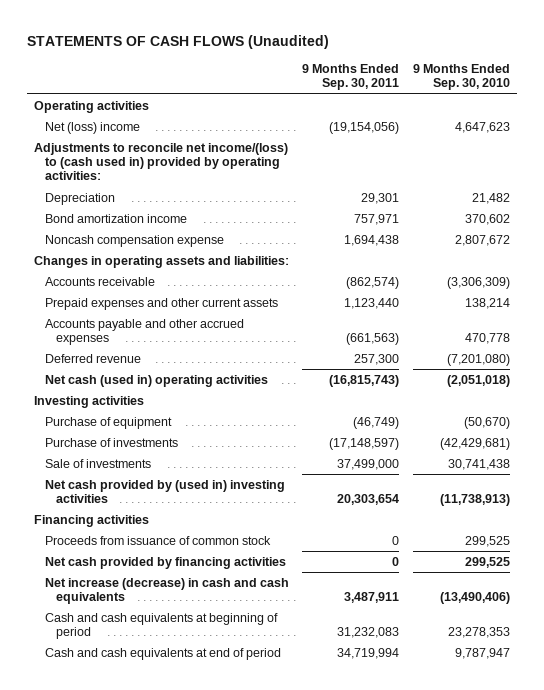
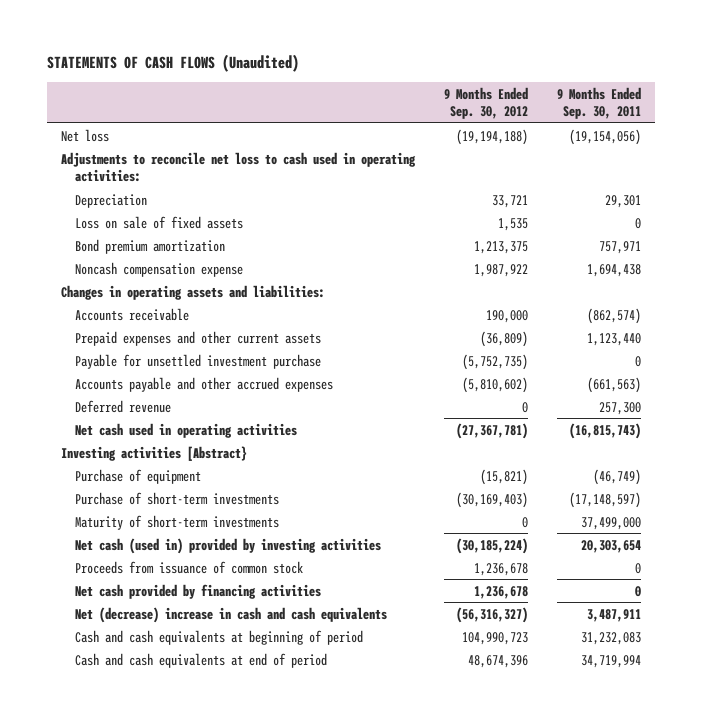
- | 9 Months Ended Sep. 30, 2011 | 9 Months Ended Sep. 30, 2010
+ | 9 Months Ended Sep. 30, 2012 | 9 Months Ended Sep. 30, 2011
- Operating activities
- Net (loss) income | (19,154,056) | 4,647,623
- Adjustments to reconcile net income/(loss) to (cash used in) provided by operating activities:
+ Net loss | (19,194,188) | (19,154,056)
+ Adjustments to reconcile net loss to cash used in operating activities:
- Bond amortization income | 757,971 | 370,602
+ Loss on sale of fixed assets | 1,535 | 0
+ Bond premium amortization | 1,213,375 | 757,971
+ Payable for unsettled investment purchase | (5,752,735) | 0
- Net cash (used in) operating activities | (16,815,743) | (2,051,018)
- Investing activities
+ Net cash used in operating activities | (27,367,781) | (16,815,743)
+ Investing activities [Abstract}
- Purchase of investments | (17,148,597) | (42,429,681)
- Sale of investments | 37,499,000 | 30,741,438
- Net cash provided by (used in) investing activities | 20,303,654 | (11,738,913)
- Financing activities
+ Purchase of short-term investments | (30,169,403) | (17,148,597)
+ Maturity of short-term investments | 0 | 37,499,000
+ Net cash (used in) provided by investing activities | (30,185,224) | 20,303,654
- Net increase (decrease) in cash and cash equivalents | 3,487,911 | (13,490,406)
+ Net (decrease) increase in cash and cash equivalents | (56,316,327) | 3,487,911

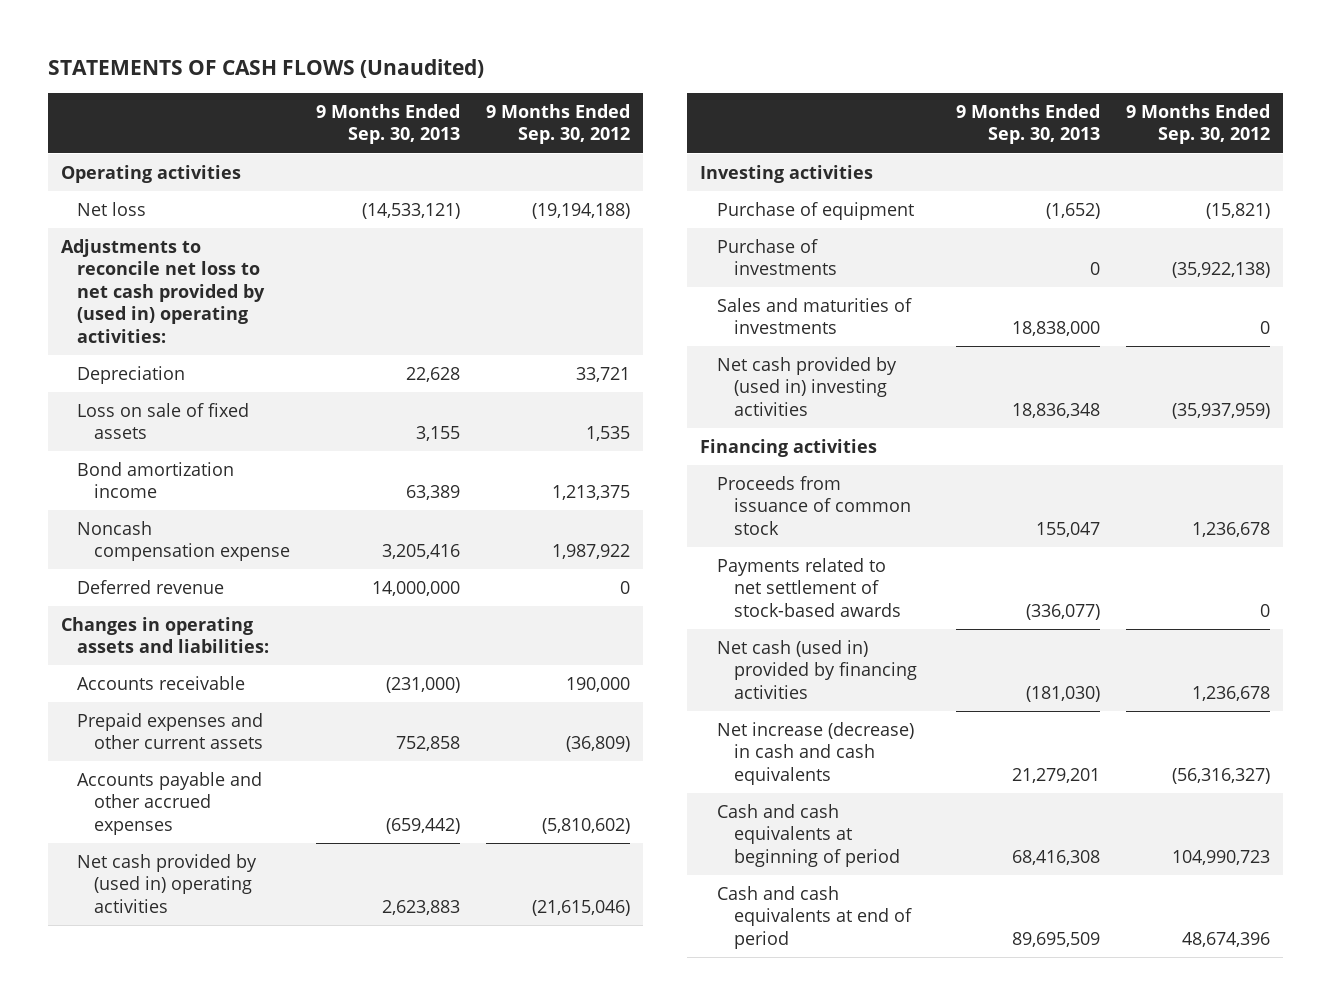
- | 9 Months Ended Sep. 30, 2012 | 9 Months Ended Sep. 30, 2011
+ | 9 Months Ended Sep. 30, 2013 | 9 Months Ended Sep. 30, 2012
+ Operating activities
- Adjustments to reconcile net loss to cash used in operating activities:
+ Adjustments to reconcile net loss to net cash provided by (used in) operating activities:
- Bond premium amortization | 1,213,375 | 757,971
+ Bond amortization income | 63,389 | 1,213,375
moved up: Deferred revenue | 14,000,000 | 0
- Payable for unsettled investment purchase | (5,752,735) | 0
- Net cash used in operating activities | (27,367,781) | (16,815,743)
- Investing activities [Abstract}
+ Net cash provided by (used in) operating activities | 2,623,883 | (21,615,046)
+ Investing activities
- Purchase of short-term investments | (30,169,403) | (17,148,597)
- Maturity of short-term investments | 0 | 37,499,000
- Net cash (used in) provided by investing activities | (30,185,224) | 20,303,654
+ Purchase of investments | 0 | (35,922,138)
+ Sales and maturities of investments | 18,838,000 | 0
+ Net cash provided by (used in) investing activities | 18,836,348 | (35,937,959)
+ Financing activities
- Net cash provided by financing activities | 1,236,678 | 0
- Net (decrease) increase in cash and cash equivalents | (56,316,327) | 3,487,911
+ Payments related to net settlement of stock-based awards | (336,077) | 0
+ Net cash (used in) provided by financing activities | (181,030) | 1,236,678
+ Net increase (decrease) in cash and cash equivalents | 21,279,201 | (56,316,327)

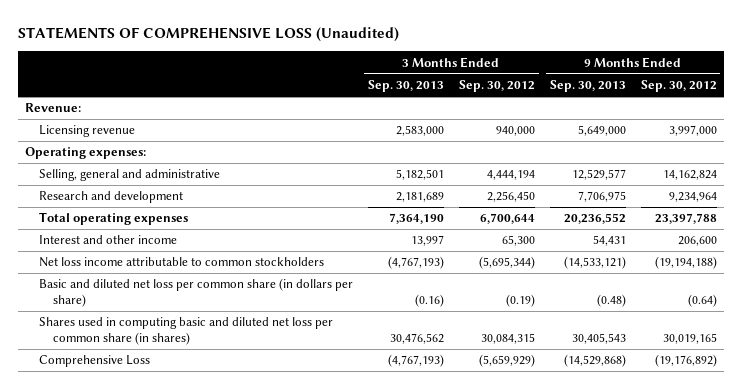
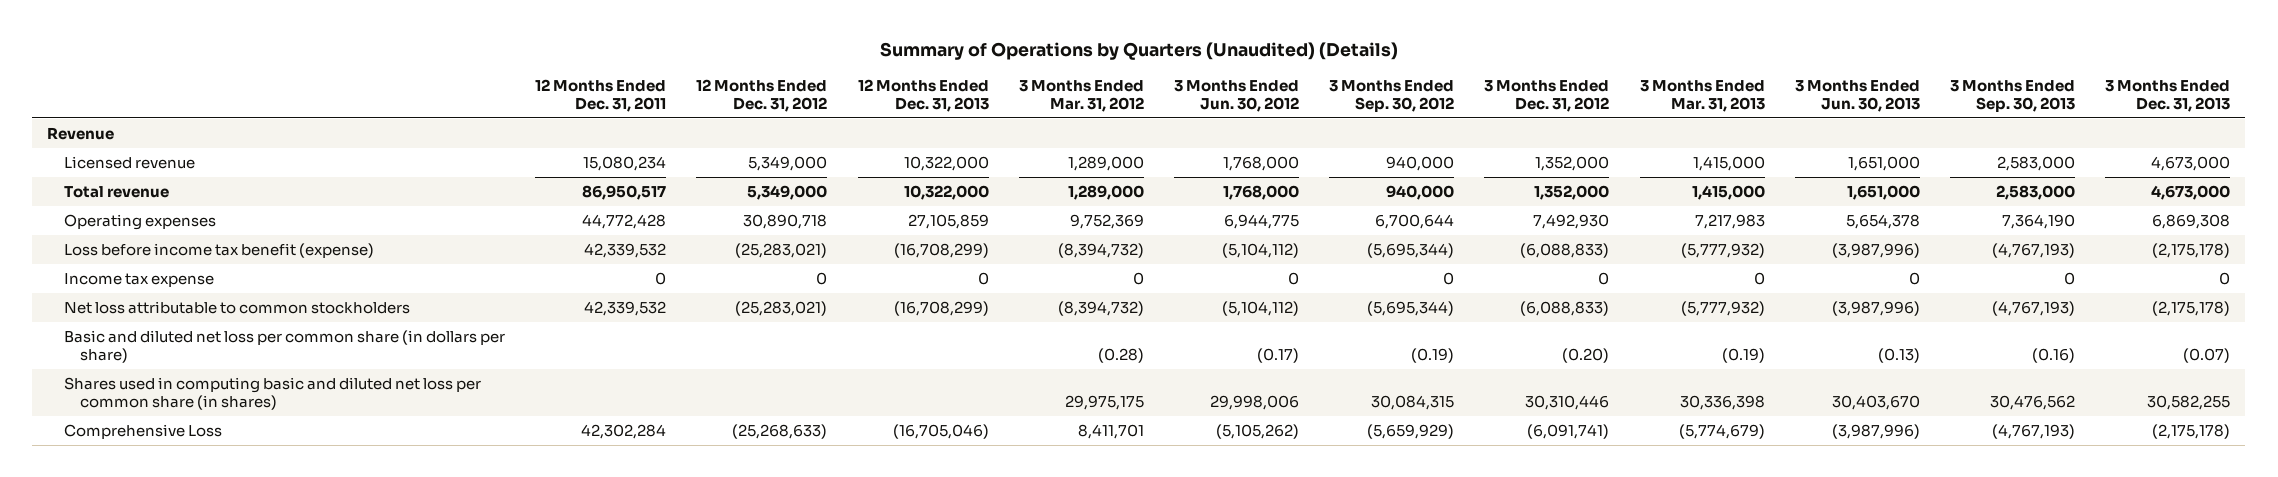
- STATEMENTS OF COMPREHENSIVE LOSS (Unaudited)
+ Summary of Operations by Quarters (Unaudited) (Details)
- | 3 Months Ended Sep. 30, 2013 | 3 Months Ended Sep. 30, 2012 | 9 Months Ended Sep. 30, 2013 | 9 Months Ended Sep. 30, 2012
+ | 12 Months Ended Dec. 31, 2011 | 12 Months Ended Dec. 31, 2012 | 12 Months Ended Dec. 31, 2013 | 3 Months Ended Mar. 31, 2012 | 3 Months Ended Jun. 30, 2012 | 3 Months Ended Sep. 30, 2012 | 3 Months Ended Dec. 31, 2012 | 3 Months Ended Mar. 31, 2013 | 3 Months Ended Jun. 30, 2013 | 3 Months Ended Sep. 30, 2013 | 3 Months Ended Dec. 31, 2013
- Revenue:
- Licensing revenue | 2,583,000 | 940,000 | 5,649,000 | 3,997,000
- Operating expenses:
- Selling, general and administrative | 5,182,501 | 4,444,194 | 12,529,577 | 14,162,824
- Research and development | 2,181,689 | 2,256,450 | 7,706,975 | 9,234,964
- Total operating expenses | 7,364,190 | 6,700,644 | 20,236,552 | 23,397,788
- Interest and other income | 13,997 | 65,300 | 54,431 | 206,600
- Net loss income attributable to common stockholders | (4,767,193) | (5,695,344) | (14,533,121) | (19,194,188)
+ Revenue
+ Licensed revenue | 15,080,234 | 5,349,000 | 10,322,000 | 1,289,000 | 1,768,000 | 940,000 | 1,352,000 | 1,415,000 | 1,651,000 | 2,583,000 | 4,673,000
+ Total revenue | 86,950,517 | 5,349,000 | 10,322,000 | 1,289,000 | 1,768,000 | 940,000 | 1,352,000 | 1,415,000 | 1,651,000 | 2,583,000 | 4,673,000
+ Operating expenses | 44,772,428 | 30,890,718 | 27,105,859 | 9,752,369 | 6,944,775 | 6,700,644 | 7,492,930 | 7,217,983 | 5,654,378 | 7,364,190 | 6,869,308
+ Loss before income tax benefit (expense) | 42,339,532 | (25,283,021) | (16,708,299) | (8,394,732) | (5,104,112) | (5,695,344) | (6,088,833) | (5,777,932) | (3,987,996) | (4,767,193) | (2,175,178)
+ Income tax expense | 0 | 0 | 0 | 0 | 0 | 0 | 0 | 0 | 0 | 0 | 0
+ Net loss attributable to common stockholders | 42,339,532 | (25,283,021) | (16,708,299) | (8,394,732) | (5,104,112) | (5,695,344) | (6,088,833) | (5,777,932) | (3,987,996) | (4,767,193) | (2,175,178)

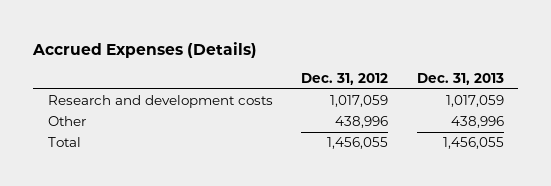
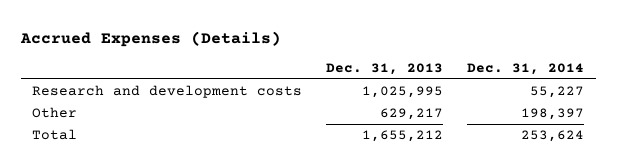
- | Dec. 31, 2012 | Dec. 31, 2013
+ | Dec. 31, 2013 | Dec. 31, 2014
- Research and development costs | 1,017,059 | 1,017,059
- Other | 438,996 | 438,996
- Total | 1,456,055 | 1,456,055
+ Research and development costs | 1,025,995 | 55,227
+ Other | 629,217 | 198,397
+ Total | 1,655,212 | 253,624

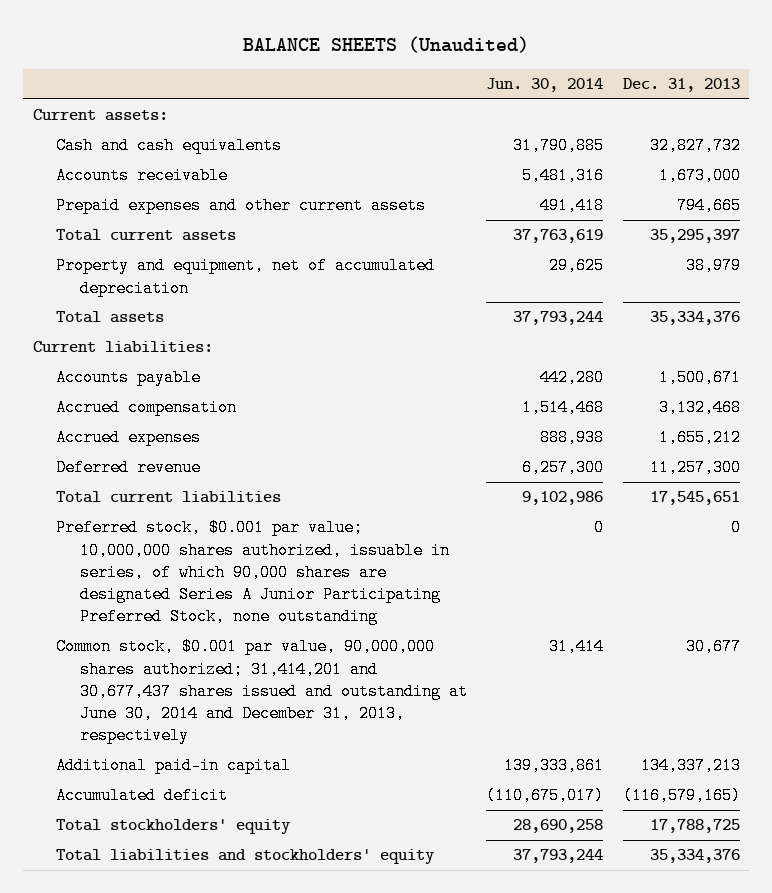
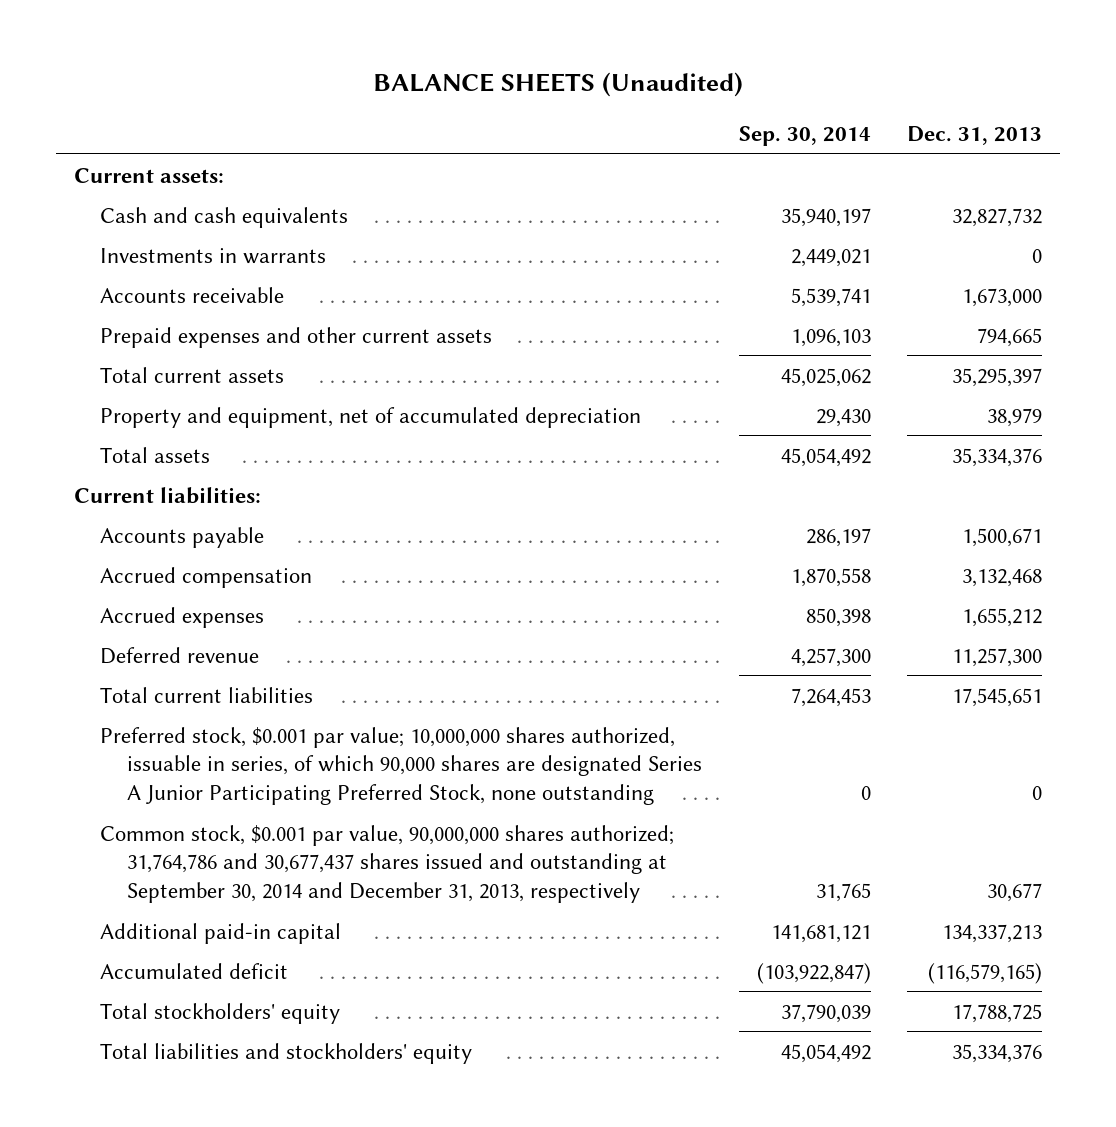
- | Jun. 30, 2014 | Dec. 31, 2013
+ | Sep. 30, 2014 | Dec. 31, 2013
+ Investments in warrants | 2,449,021 | 0
- Common stock, $0.001 par value, 90,000,000 shares authorized; 31,414,201 and 30,677,437 shares issued and outstanding at June 30, 2014 and December 31, 2013, respectively | 31,414 | 30,677
+ Common stock, $0.001 par value, 90,000,000 shares authorized; 31,764,786 and 30,677,437 shares issued and outstanding at September 30, 2014 and December 31, 2013, respectively | 31,765 | 30,677

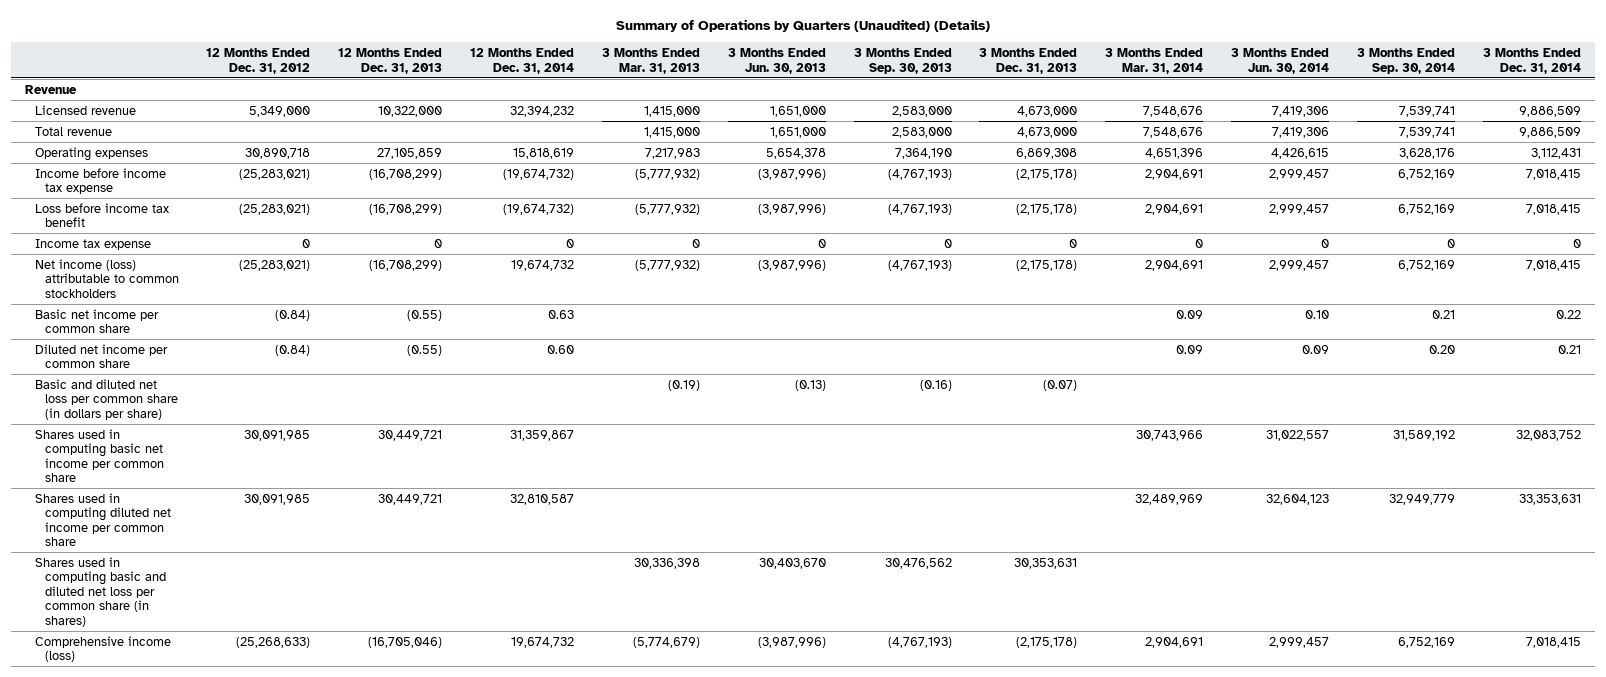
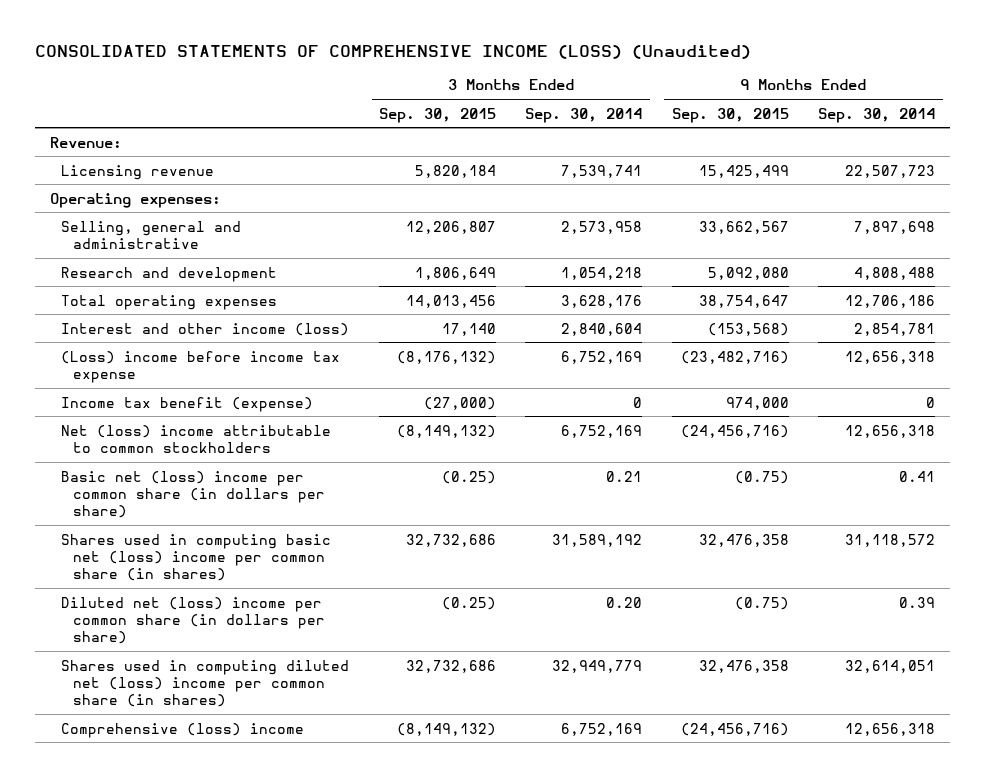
- Summary of Operations by Quarters (Unaudited) (Details)
+ CONSOLIDATED STATEMENTS OF COMPREHENSIVE INCOME (LOSS) (Unaudited)
- | 12 Months Ended Dec. 31, 2012 | 12 Months Ended Dec. 31, 2013 | 12 Months Ended Dec. 31, 2014 | 3 Months Ended Mar. 31, 2013 | 3 Months Ended Jun. 30, 2013 | 3 Months Ended Sep. 30, 2013 | 3 Months Ended Dec. 31, 2013 | 3 Months Ended Mar. 31, 2014 | 3 Months Ended Jun. 30, 2014 | 3 Months Ended Sep. 30, 2014 | 3 Months Ended Dec. 31, 2014
+ | 3 Months Ended Sep. 30, 2015 | 3 Months Ended Sep. 30, 2014 | 9 Months Ended Sep. 30, 2015 | 9 Months Ended Sep. 30, 2014
- Revenue
- Licensed revenue | 5,349,000 | 10,322,000 | 32,394,232 | 1,415,000 | 1,651,000 | 2,583,000 | 4,673,000 | 7,548,676 | 7,419,306 | 7,539,741 | 9,886,509
- Total revenue | | | | 1,415,000 | 1,651,000 | 2,583,000 | 4,673,000 | 7,548,676 | 7,419,306 | 7,539,741 | 9,886,509
- Operating expenses | 30,890,718 | 27,105,859 | 15,818,619 | 7,217,983 | 5,654,378 | 7,364,190 | 6,869,308 | 4,651,396 | 4,426,615 | 3,628,176 | 3,112,431
- Income before income tax expense | (25,283,021) | (16,708,299) | (19,674,732) | (5,777,932) | (3,987,996) | (4,767,193) | (2,175,178) | 2,904,691 | 2,999,457 | 6,752,169 | 7,018,415
- Loss before income tax benefit | (25,283,021) | (16,708,299) | (19,674,732) | (5,777,932) | (3,987,996) | (4,767,193) | (2,175,178) | 2,904,691 | 2,999,457 | 6,752,169 | 7,018,415
- Income tax expense | 0 | 0 | 0 | 0 | 0 | 0 | 0 | 0 | 0 | 0 | 0
- Net income (loss) attributable to common stockholders | (25,283,021) | (16,708,299) | 19,674,732 | (5,777,932) | (3,987,996) | (4,767,193) | (2,175,178) | 2,904,691 | 2,999,457 | 6,752,169 | 7,018,415
- Basic net income per common share | (0.84) | (0.55) | 0.63 | | | | | 0.09 | 0.10 | 0.21 | 0.22
- Diluted net income per common share | (0.84) | (0.55) | 0.60 | | | | | 0.09 | 0.09 | 0.20 | 0.21
- Basic and diluted net loss per common share (in dollars per share) | | | | (0.19) | (0.13) | (0.16) | (0.07) | | | |
- Shares used in computing basic net income per common share | 30,091,985 | 30,449,721 | 31,359,867 | | | | | 30,743,966 | 31,022,557 | 31,589,192 | 32,083,752
- Shares used in computing diluted net income per common share | 30,091,985 | 30,449,721 | 32,810,587 | | | | | 32,489,969 | 32,604,123 | 32,949,779 | 33,353,631
- Shares used in computing basic and diluted net loss per common share (in shares) | | | | 30,336,398 | 30,403,670 | 30,476,562 | 30,353,631 | | | |
- Comprehensive income (loss) | (25,268,633) | (16,705,046) | 19,674,732 | (5,774,679) | (3,987,996) | (4,767,193) | (2,175,178) | 2,904,691 | 2,999,457 | 6,752,169 | 7,018,415
+ Revenue:
+ Licensing revenue | 5,820,184 | 7,539,741 | 15,425,499 | 22,507,723
+ Operating expenses:
+ Selling, general and administrative | 12,206,807 | 2,573,958 | 33,662,567 | 7,897,698
+ Research and development | 1,806,649 | 1,054,218 | 5,092,080 | 4,808,488
+ Total operating expenses | 14,013,456 | 3,628,176 | 38,754,647 | 12,706,186
+ Interest and other income (loss) | 17,140 | 2,840,604 | (153,568) | 2,854,781
+ (Loss) income before income tax expense | (8,176,132) | 6,752,169 | (23,482,716) | 12,656,318
+ Income tax benefit (expense) | (27,000) | 0 | 974,000 | 0
+ Net (loss) income attributable to common stockholders | (8,149,132) | 6,752,169 | (24,456,716) | 12,656,318
+ Basic net (loss) income per common share (in dollars per share) | (0.25) | 0.21 | (0.75) | 0.41
+ Shares used in computing basic net (loss) income per common share (in shares) | 32,732,686 | 31,589,192 | 32,476,358 | 31,118,572
+ Diluted net (loss) income per common share (in dollars per share) | (0.25) | 0.20 | (0.75) | 0.39
+ Shares used in computing diluted net (loss) income per common share (in shares) | 32,732,686 | 32,949,779 | 32,476,358 | 32,614,051
+ Comprehensive (loss) income | (8,149,132) | 6,752,169 | (24,456,716) | 12,656,318

